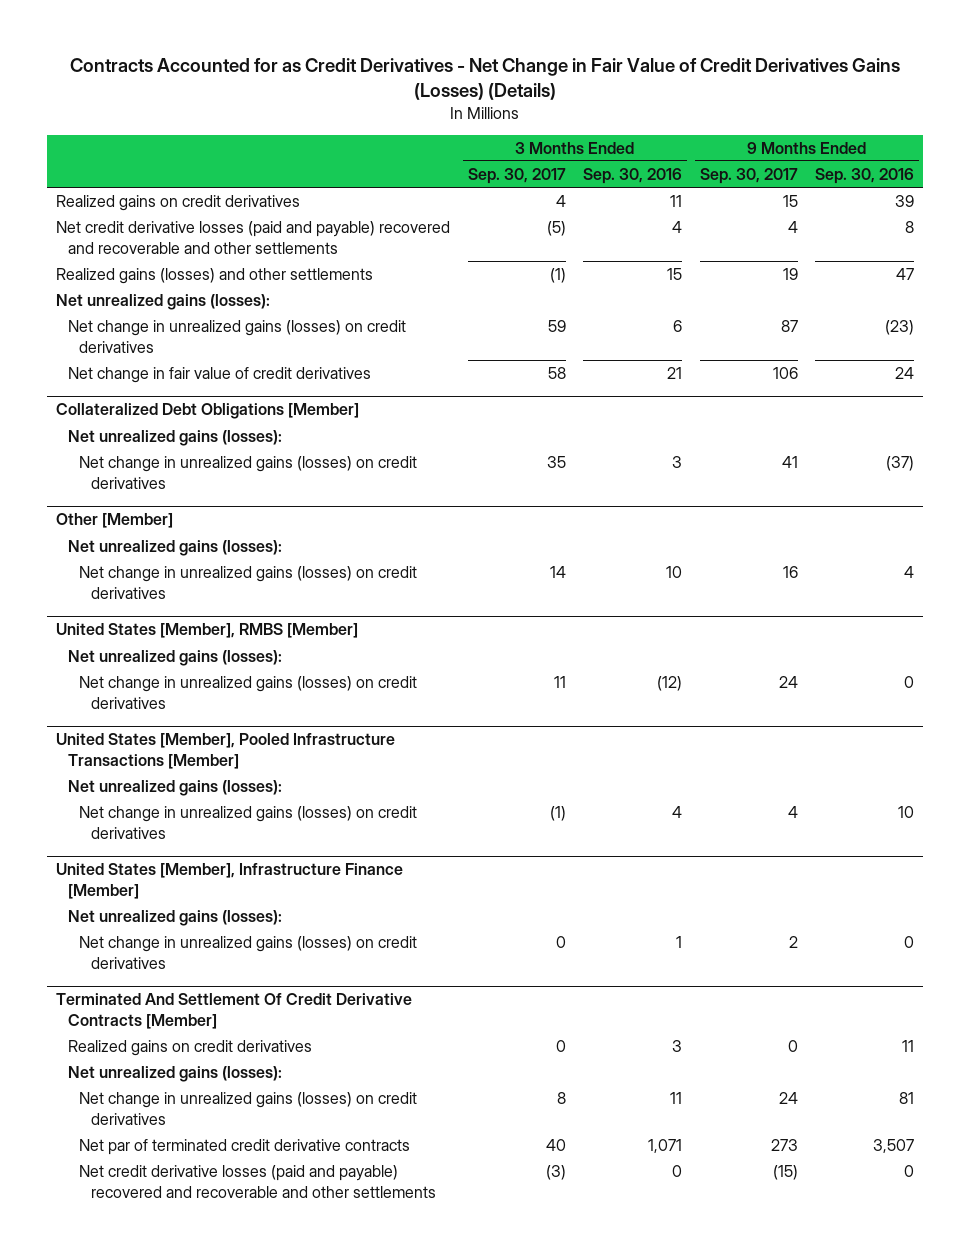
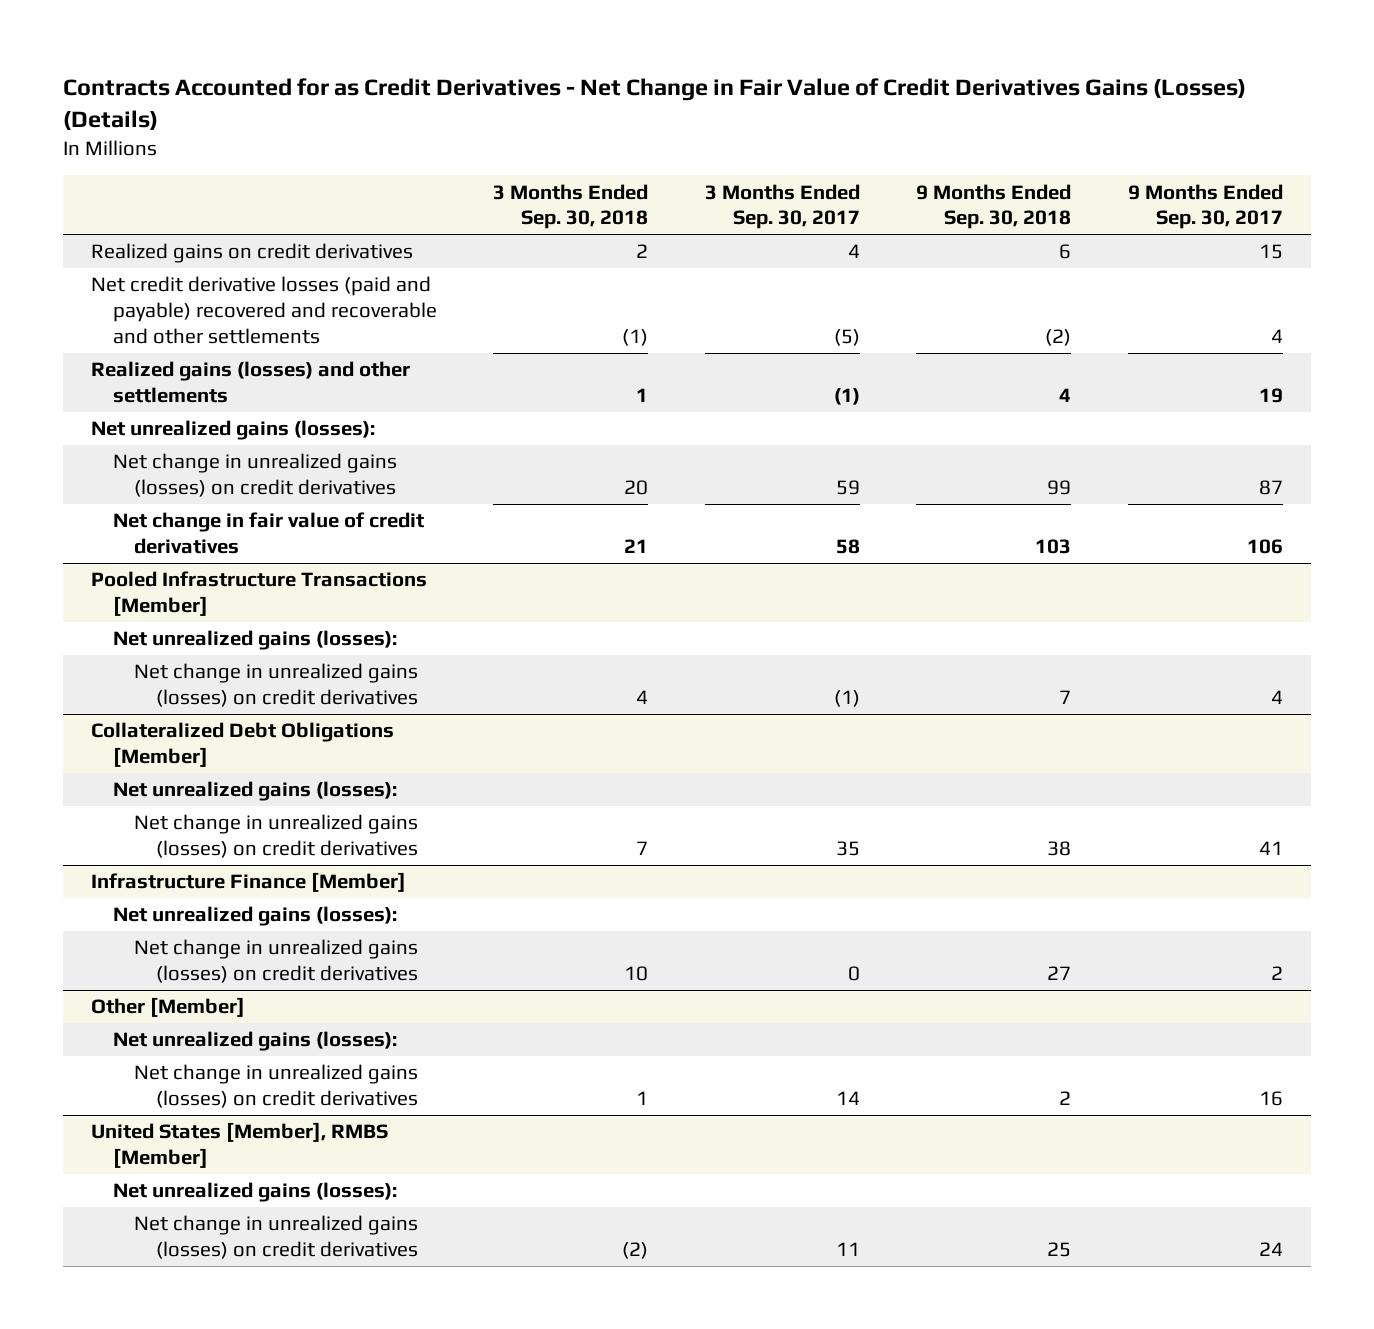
- | 3 Months Ended Sep. 30, 2017 | 3 Months Ended Sep. 30, 2016 | 9 Months Ended Sep. 30, 2017 | 9 Months Ended Sep. 30, 2016
+ | 3 Months Ended Sep. 30, 2018 | 3 Months Ended Sep. 30, 2017 | 9 Months Ended Sep. 30, 2018 | 9 Months Ended Sep. 30, 2017
+ Pooled Infrastructure Transactions [Member]
+ Net unrealized gains (losses):
+ Net change in unrealized gains (losses) on credit derivatives | 4 | (1) | 7 | 4
+ Infrastructure Finance [Member]
+ Net unrealized gains (losses):
+ Net change in unrealized gains (losses) on credit derivatives | 10 | 0 | 27 | 2
- United States [Member], Pooled Infrastructure Transactions [Member]
- Net unrealized gains (losses):
- Net change in unrealized gains (losses) on credit derivatives | (1) | 4 | 4 | 10
- United States [Member], Infrastructure Finance [Member]
- Net unrealized gains (losses):
- Net change in unrealized gains (losses) on credit derivatives | 0 | 1 | 2 | 0
- Terminated And Settlement Of Credit Derivative Contracts [Member]
- Realized gains on credit derivatives | 0 | 3 | 0 | 11
- Net unrealized gains (losses):
- Net change in unrealized gains (losses) on credit derivatives | 8 | 11 | 24 | 81
- Net par of terminated credit derivative contracts | 40 | 1,071 | 273 | 3,507
- Net credit derivative losses (paid and payable) recovered and recoverable and other settlements | (3) | 0 | (15) | 0

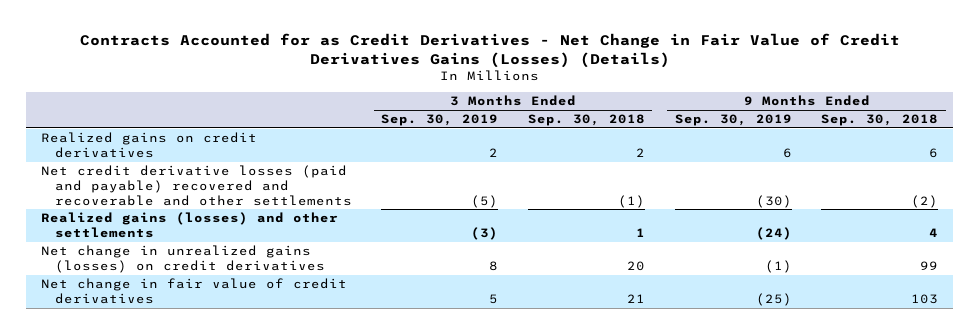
- | 3 Months Ended Sep. 30, 2018 | 3 Months Ended Sep. 30, 2017 | 9 Months Ended Sep. 30, 2018 | 9 Months Ended Sep. 30, 2017
+ | 3 Months Ended Sep. 30, 2019 | 3 Months Ended Sep. 30, 2018 | 9 Months Ended Sep. 30, 2019 | 9 Months Ended Sep. 30, 2018
- Net unrealized gains (losses):
- Pooled Infrastructure Transactions [Member]
- Net unrealized gains (losses):
- Net change in unrealized gains (losses) on credit derivatives | 4 | (1) | 7 | 4
- Collateralized Debt Obligations [Member]
- Net unrealized gains (losses):
- Net change in unrealized gains (losses) on credit derivatives | 7 | 35 | 38 | 41
- Infrastructure Finance [Member]
- Net unrealized gains (losses):
- Net change in unrealized gains (losses) on credit derivatives | 10 | 0 | 27 | 2
- Other [Member]
- Net unrealized gains (losses):
- Net change in unrealized gains (losses) on credit derivatives | 1 | 14 | 2 | 16
- United States [Member], RMBS [Member]
- Net unrealized gains (losses):
- Net change in unrealized gains (losses) on credit derivatives | (2) | 11 | 25 | 24

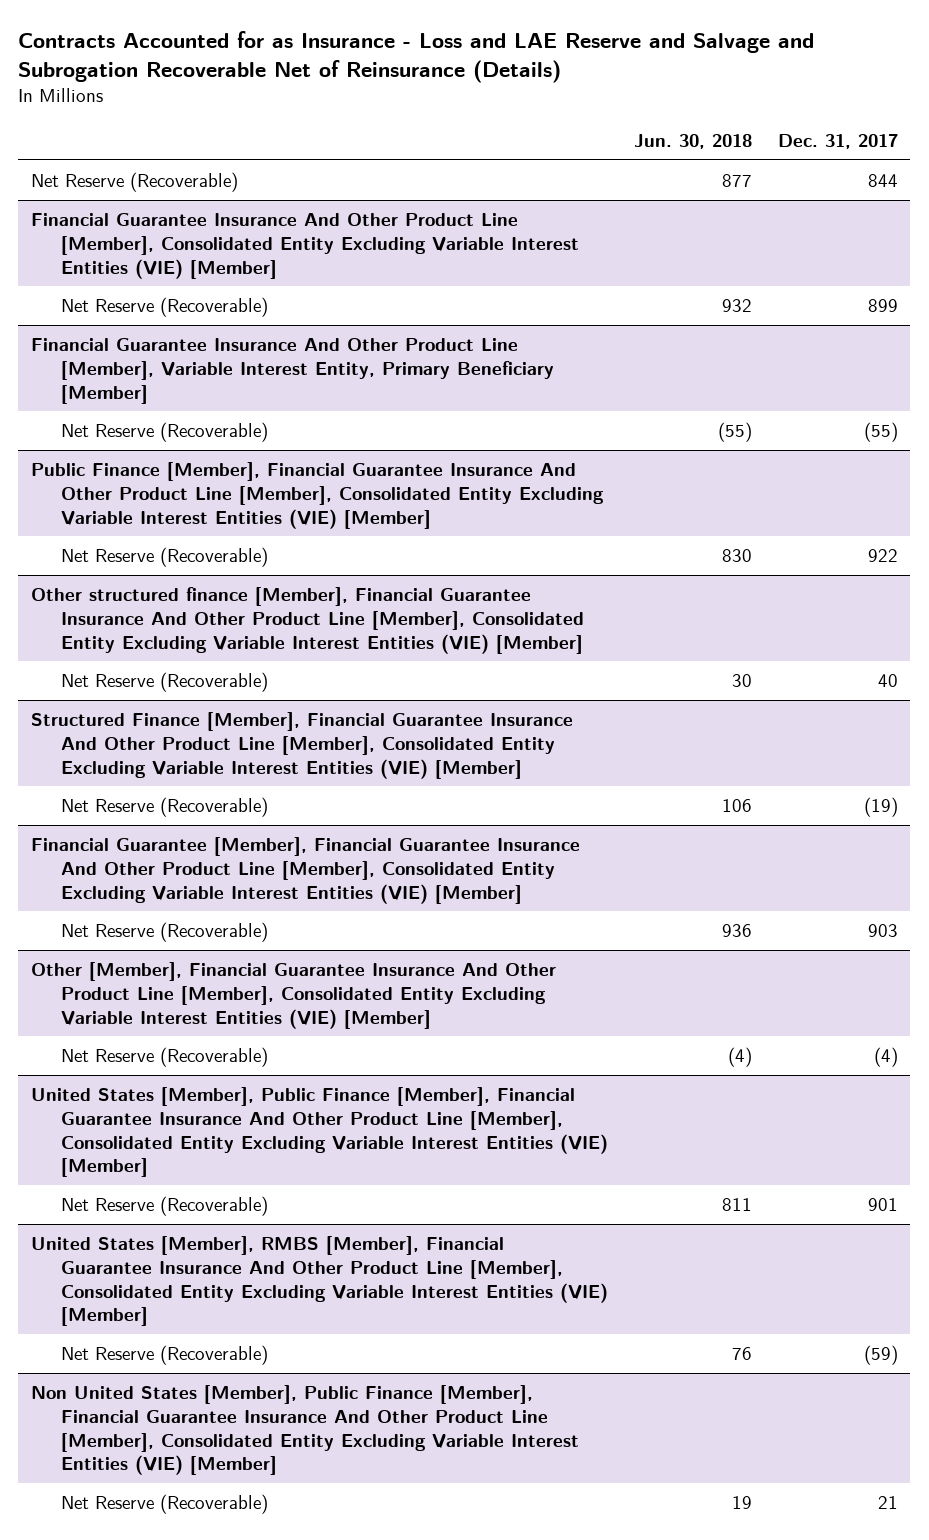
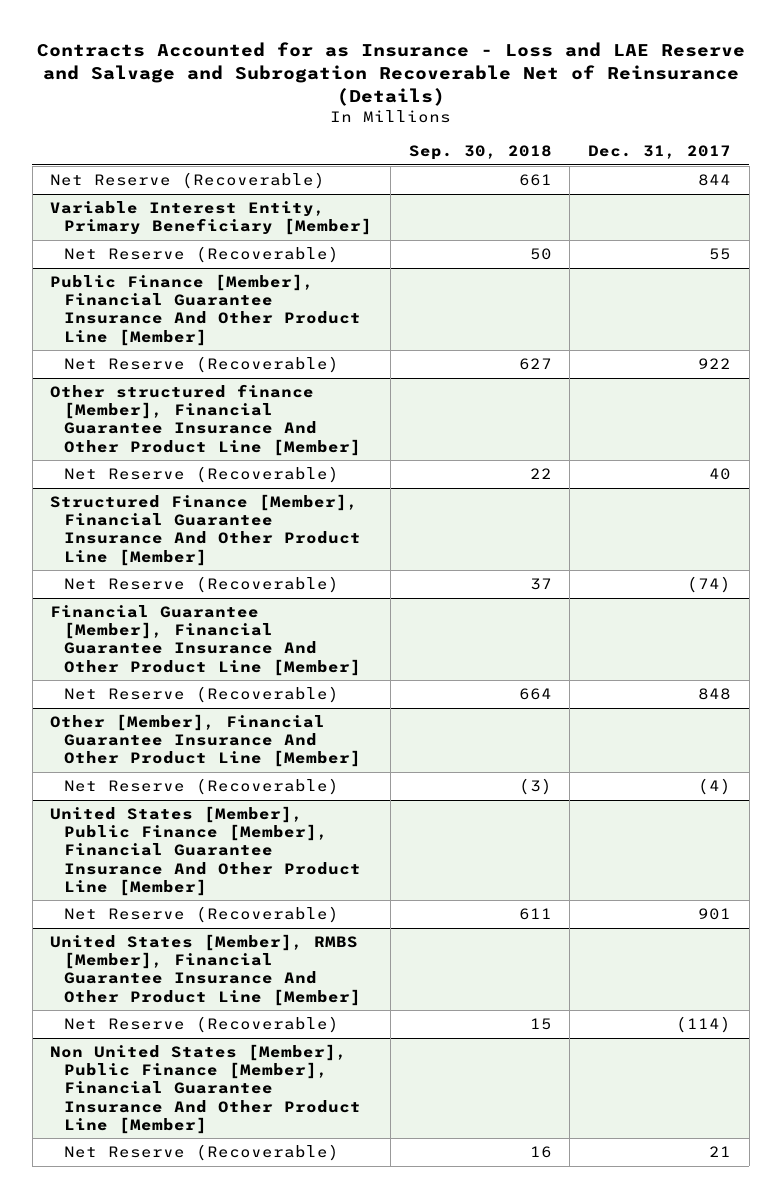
- | Jun. 30, 2018 | Dec. 31, 2017
+ | Sep. 30, 2018 | Dec. 31, 2017
- Financial Guarantee Insurance And Other Product Line [Member], Consolidated Entity Excluding Variable Interest Entities (VIE) [Member]
- Net Reserve (Recoverable) | 932 | 899
- Financial Guarantee Insurance And Other Product Line [Member], Variable Interest Entity, Primary Beneficiary [Member]
- Net Reserve (Recoverable) | (55) | (55)
- Public Finance [Member], Financial Guarantee Insurance And Other Product Line [Member], Consolidated Entity Excluding Variable Interest Entities (VIE) [Member]
+ Variable Interest Entity, Primary Beneficiary [Member]
+ Net Reserve (Recoverable) | 50 | 55
+ Public Finance [Member], Financial Guarantee Insurance And Other Product Line [Member]
- Other structured finance [Member], Financial Guarantee Insurance And Other Product Line [Member], Consolidated Entity Excluding Variable Interest Entities (VIE) [Member]
+ Other structured finance [Member], Financial Guarantee Insurance And Other Product Line [Member]
- Structured Finance [Member], Financial Guarantee Insurance And Other Product Line [Member], Consolidated Entity Excluding Variable Interest Entities (VIE) [Member]
- Net Reserve (Recoverable) | 106 | (19)
- Financial Guarantee [Member], Financial Guarantee Insurance And Other Product Line [Member], Consolidated Entity Excluding Variable Interest Entities (VIE) [Member]
- Net Reserve (Recoverable) | 936 | 903
- Other [Member], Financial Guarantee Insurance And Other Product Line [Member], Consolidated Entity Excluding Variable Interest Entities (VIE) [Member]
+ Structured Finance [Member], Financial Guarantee Insurance And Other Product Line [Member]
+ Net Reserve (Recoverable) | 37 | (74)
+ Financial Guarantee [Member], Financial Guarantee Insurance And Other Product Line [Member]
+ Net Reserve (Recoverable) | 664 | 848
+ Other [Member], Financial Guarantee Insurance And Other Product Line [Member]
- United States [Member], Public Finance [Member], Financial Guarantee Insurance And Other Product Line [Member], Consolidated Entity Excluding Variable Interest Entities (VIE) [Member]
+ United States [Member], Public Finance [Member], Financial Guarantee Insurance And Other Product Line [Member]
- United States [Member], RMBS [Member], Financial Guarantee Insurance And Other Product Line [Member], Consolidated Entity Excluding Variable Interest Entities (VIE) [Member]
- Net Reserve (Recoverable) | 76 | (59)
- Non United States [Member], Public Finance [Member], Financial Guarantee Insurance And Other Product Line [Member], Consolidated Entity Excluding Variable Interest Entities (VIE) [Member]
+ United States [Member], RMBS [Member], Financial Guarantee Insurance And Other Product Line [Member]
+ Net Reserve (Recoverable) | 15 | (114)
+ Non United States [Member], Public Finance [Member], Financial Guarantee Insurance And Other Product Line [Member]

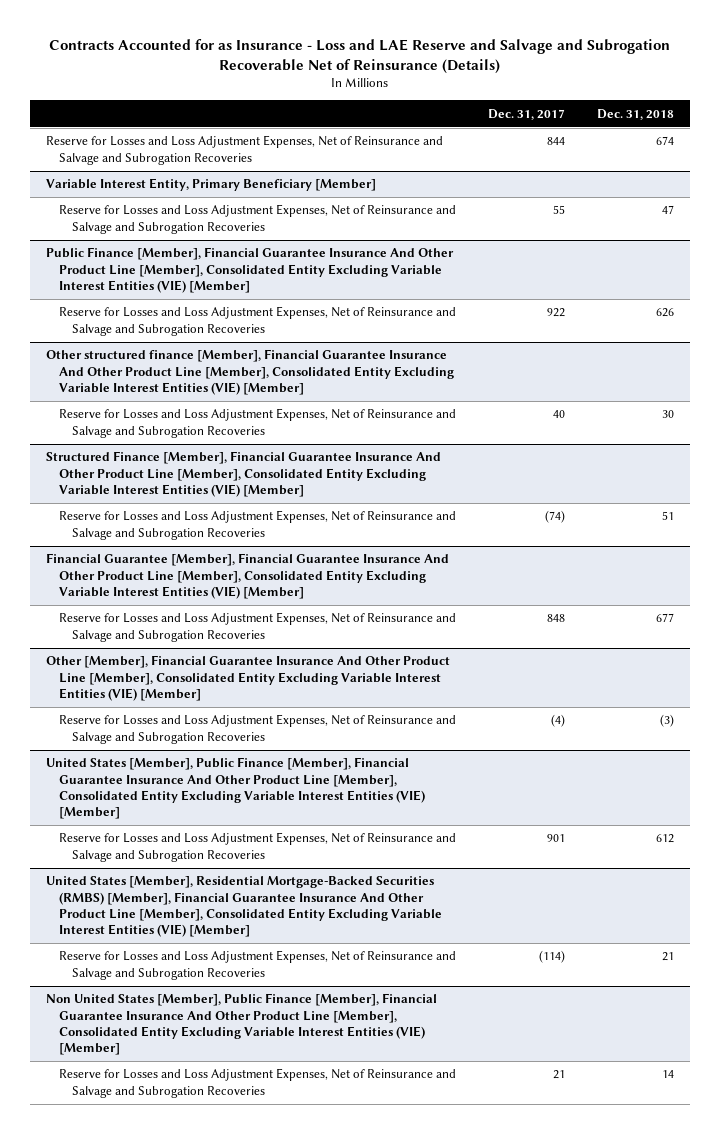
- | Sep. 30, 2018 | Dec. 31, 2017
+ | Dec. 31, 2017 | Dec. 31, 2018
- Net Reserve (Recoverable) | 661 | 844
+ Reserve for Losses and Loss Adjustment Expenses, Net of Reinsurance and Salvage and Subrogation Recoveries | 844 | 674
@ Variable Interest Entity, Primary Beneficiary [Member]
- Net Reserve (Recoverable) | 50 | 55
- Public Finance [Member], Financial Guarantee Insurance And Other Product Line [Member]
- Net Reserve (Recoverable) | 627 | 922
- Other structured finance [Member], Financial Guarantee Insurance And Other Product Line [Member]
- Net Reserve (Recoverable) | 22 | 40
- Structured Finance [Member], Financial Guarantee Insurance And Other Product Line [Member]
- Net Reserve (Recoverable) | 37 | (74)
- Financial Guarantee [Member], Financial Guarantee Insurance And Other Product Line [Member]
- Net Reserve (Recoverable) | 664 | 848
- Other [Member], Financial Guarantee Insurance And Other Product Line [Member]
- Net Reserve (Recoverable) | (3) | (4)
- United States [Member], Public Finance [Member], Financial Guarantee Insurance And Other Product Line [Member]
- Net Reserve (Recoverable) | 611 | 901
- United States [Member], RMBS [Member], Financial Guarantee Insurance And Other Product Line [Member]
- Net Reserve (Recoverable) | 15 | (114)
- Non United States [Member], Public Finance [Member], Financial Guarantee Insurance And Other Product Line [Member]
- Net Reserve (Recoverable) | 16 | 21
@ Variable Interest Entity, Primary Beneficiary [Member]
+ Reserve for Losses and Loss Adjustment Expenses, Net of Reinsurance and Salvage and Subrogation Recoveries | 55 | 47
+ Public Finance [Member], Financial Guarantee Insurance And Other Product Line [Member], Consolidated Entity Excluding Variable Interest Entities (VIE) [Member]
+ Reserve for Losses and Loss Adjustment Expenses, Net of Reinsurance and Salvage and Subrogation Recoveries | 922 | 626
+ Other structured finance [Member], Financial Guarantee Insurance And Other Product Line [Member], Consolidated Entity Excluding Variable Interest Entities (VIE) [Member]
+ Reserve for Losses and Loss Adjustment Expenses, Net of Reinsurance and Salvage and Subrogation Recoveries | 40 | 30
+ Structured Finance [Member], Financial Guarantee Insurance And Other Product Line [Member], Consolidated Entity Excluding Variable Interest Entities (VIE) [Member]
+ Reserve for Losses and Loss Adjustment Expenses, Net of Reinsurance and Salvage and Subrogation Recoveries | (74) | 51
+ Financial Guarantee [Member], Financial Guarantee Insurance And Other Product Line [Member], Consolidated Entity Excluding Variable Interest Entities (VIE) [Member]
+ Reserve for Losses and Loss Adjustment Expenses, Net of Reinsurance and Salvage and Subrogation Recoveries | 848 | 677
+ Other [Member], Financial Guarantee Insurance And Other Product Line [Member], Consolidated Entity Excluding Variable Interest Entities (VIE) [Member]
+ Reserve for Losses and Loss Adjustment Expenses, Net of Reinsurance and Salvage and Subrogation Recoveries | (4) | (3)
+ United States [Member], Public Finance [Member], Financial Guarantee Insurance And Other Product Line [Member], Consolidated Entity Excluding Variable Interest Entities (VIE) [Member]
+ Reserve for Losses and Loss Adjustment Expenses, Net of Reinsurance and Salvage and Subrogation Recoveries | 901 | 612
+ United States [Member], Residential Mortgage-Backed Securities (RMBS) [Member], Financial Guarantee Insurance And Other Product Line [Member], Consolidated Entity Excluding Variable Interest Entities (VIE) [Member]
+ Reserve for Losses and Loss Adjustment Expenses, Net of Reinsurance and Salvage and Subrogation Recoveries | (114) | 21
+ Non United States [Member], Public Finance [Member], Financial Guarantee Insurance And Other Product Line [Member], Consolidated Entity Excluding Variable Interest Entities (VIE) [Member]
+ Reserve for Losses and Loss Adjustment Expenses, Net of Reinsurance and Salvage and Subrogation Recoveries | 21 | 14

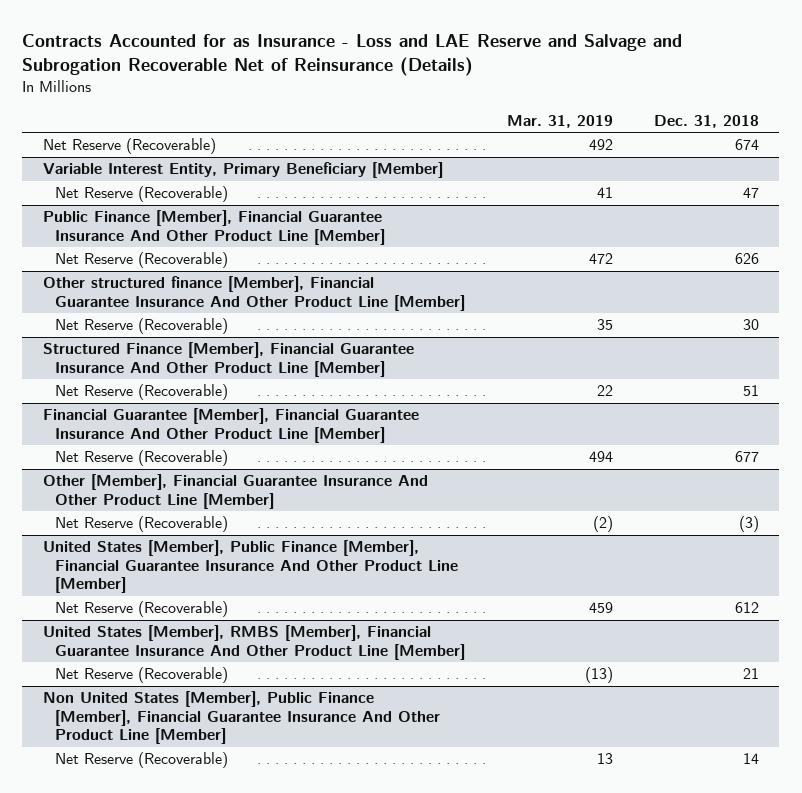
- | Dec. 31, 2017 | Dec. 31, 2018
+ | Mar. 31, 2019 | Dec. 31, 2018
- Reserve for Losses and Loss Adjustment Expenses, Net of Reinsurance and Salvage and Subrogation Recoveries | 844 | 674
+ Net Reserve (Recoverable) | 492 | 674
@ Variable Interest Entity, Primary Beneficiary [Member]
- Reserve for Losses and Loss Adjustment Expenses, Net of Reinsurance and Salvage and Subrogation Recoveries | 55 | 47
- Public Finance [Member], Financial Guarantee Insurance And Other Product Line [Member], Consolidated Entity Excluding Variable Interest Entities (VIE) [Member]
- Reserve for Losses and Loss Adjustment Expenses, Net of Reinsurance and Salvage and Subrogation Recoveries | 922 | 626
- Other structured finance [Member], Financial Guarantee Insurance And Other Product Line [Member], Consolidated Entity Excluding Variable Interest Entities (VIE) [Member]
- Reserve for Losses and Loss Adjustment Expenses, Net of Reinsurance and Salvage and Subrogation Recoveries | 40 | 30
- Structured Finance [Member], Financial Guarantee Insurance And Other Product Line [Member], Consolidated Entity Excluding Variable Interest Entities (VIE) [Member]
- Reserve for Losses and Loss Adjustment Expenses, Net of Reinsurance and Salvage and Subrogation Recoveries | (74) | 51
- Financial Guarantee [Member], Financial Guarantee Insurance And Other Product Line [Member], Consolidated Entity Excluding Variable Interest Entities (VIE) [Member]
- Reserve for Losses and Loss Adjustment Expenses, Net of Reinsurance and Salvage and Subrogation Recoveries | 848 | 677
- Other [Member], Financial Guarantee Insurance And Other Product Line [Member], Consolidated Entity Excluding Variable Interest Entities (VIE) [Member]
- Reserve for Losses and Loss Adjustment Expenses, Net of Reinsurance and Salvage and Subrogation Recoveries | (4) | (3)
- United States [Member], Public Finance [Member], Financial Guarantee Insurance And Other Product Line [Member], Consolidated Entity Excluding Variable Interest Entities (VIE) [Member]
- Reserve for Losses and Loss Adjustment Expenses, Net of Reinsurance and Salvage and Subrogation Recoveries | 901 | 612
- United States [Member], Residential Mortgage-Backed Securities (RMBS) [Member], Financial Guarantee Insurance And Other Product Line [Member], Consolidated Entity Excluding Variable Interest Entities (VIE) [Member]
- Reserve for Losses and Loss Adjustment Expenses, Net of Reinsurance and Salvage and Subrogation Recoveries | (114) | 21
- Non United States [Member], Public Finance [Member], Financial Guarantee Insurance And Other Product Line [Member], Consolidated Entity Excluding Variable Interest Entities (VIE) [Member]
- Reserve for Losses and Loss Adjustment Expenses, Net of Reinsurance and Salvage and Subrogation Recoveries | 21 | 14
@ Variable Interest Entity, Primary Beneficiary [Member]
+ Net Reserve (Recoverable) | 41 | 47
+ Public Finance [Member], Financial Guarantee Insurance And Other Product Line [Member]
+ Net Reserve (Recoverable) | 472 | 626
+ Other structured finance [Member], Financial Guarantee Insurance And Other Product Line [Member]
+ Net Reserve (Recoverable) | 35 | 30
+ Structured Finance [Member], Financial Guarantee Insurance And Other Product Line [Member]
+ Net Reserve (Recoverable) | 22 | 51
+ Financial Guarantee [Member], Financial Guarantee Insurance And Other Product Line [Member]
+ Net Reserve (Recoverable) | 494 | 677
+ Other [Member], Financial Guarantee Insurance And Other Product Line [Member]
+ Net Reserve (Recoverable) | (2) | (3)
+ United States [Member], Public Finance [Member], Financial Guarantee Insurance And Other Product Line [Member]
+ Net Reserve (Recoverable) | 459 | 612
+ United States [Member], RMBS [Member], Financial Guarantee Insurance And Other Product Line [Member]
+ Net Reserve (Recoverable) | (13) | 21
+ Non United States [Member], Public Finance [Member], Financial Guarantee Insurance And Other Product Line [Member]
+ Net Reserve (Recoverable) | 13 | 14

